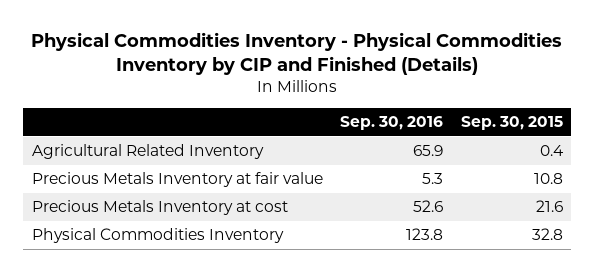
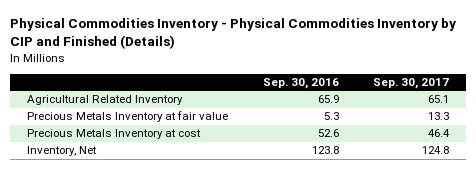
- | Sep. 30, 2016 | Sep. 30, 2015
+ | Sep. 30, 2016 | Sep. 30, 2017
- Physical Commodities Inventory | 123.8 | 32.8
+ Inventory, Net | 123.8 | 124.8

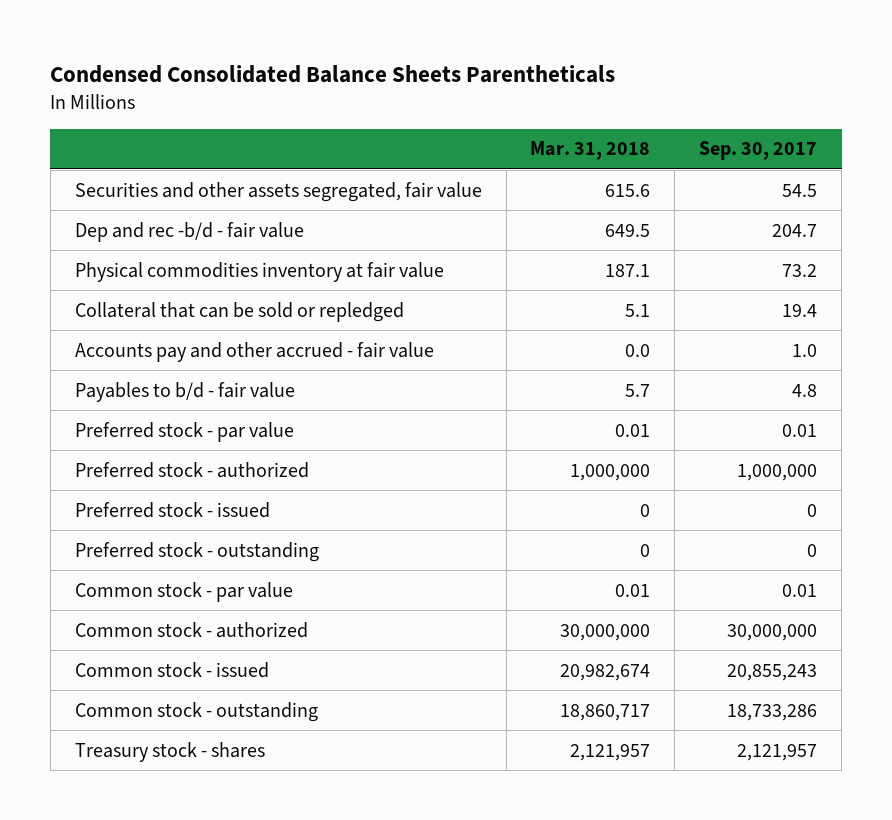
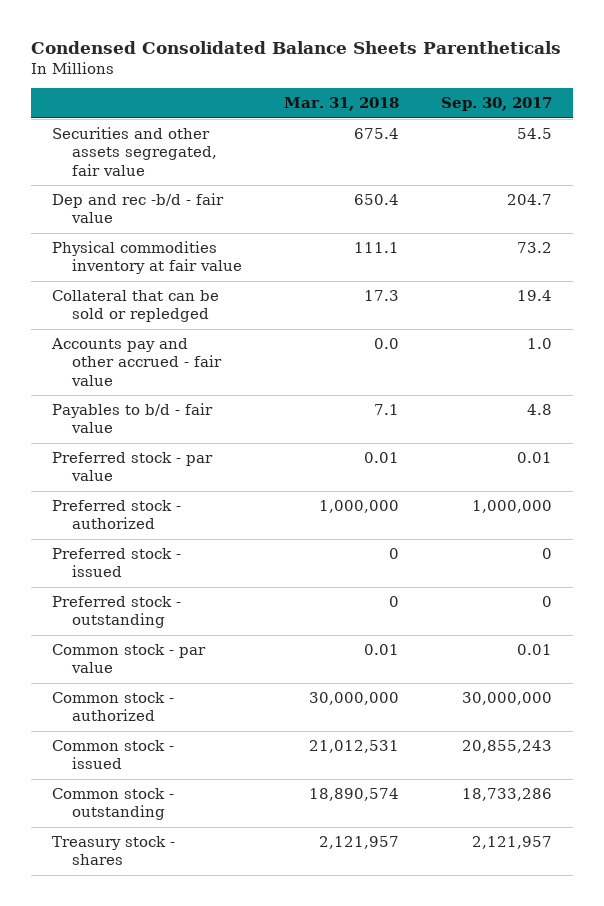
- Securities and other assets segregated, fair value | 615.6 | 54.5
- Dep and rec -b/d - fair value | 649.5 | 204.7
- Physical commodities inventory at fair value | 187.1 | 73.2
- Collateral that can be sold or repledged | 5.1 | 19.4
+ Securities and other assets segregated, fair value | 675.4 | 54.5
+ Dep and rec -b/d - fair value | 650.4 | 204.7
+ Physical commodities inventory at fair value | 111.1 | 73.2
+ Collateral that can be sold or repledged | 17.3 | 19.4
- Payables to b/d - fair value | 5.7 | 4.8
+ Payables to b/d - fair value | 7.1 | 4.8
- Common stock - issued | 20,982,674 | 20,855,243
- Common stock - outstanding | 18,860,717 | 18,733,286
+ Common stock - issued | 21,012,531 | 20,855,243
+ Common stock - outstanding | 18,890,574 | 18,733,286

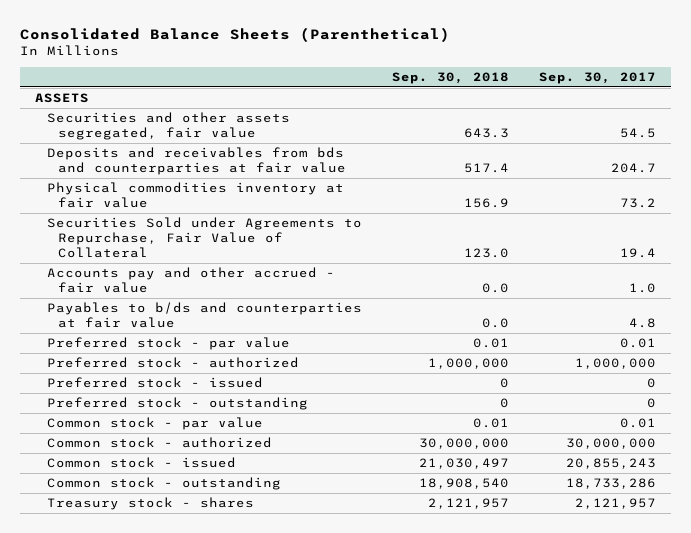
- Condensed Consolidated Balance Sheets Parentheticals
+ Consolidated Balance Sheets (Parenthetical)
- | Mar. 31, 2018 | Sep. 30, 2017
+ | Sep. 30, 2018 | Sep. 30, 2017
+ ASSETS
- Dep and rec -b/d - fair value | 650.4 | 204.7
+ Deposits and receivables from bds and counterparties at fair value | 517.4 | 204.7
- Collateral that can be sold or repledged | 17.3 | 19.4
+ Securities Sold under Agreements to Repurchase, Fair Value of Collateral | 123.0 | 19.4
- Payables to b/d - fair value | 7.1 | 4.8
+ Payables to b/ds and counterparties at fair value | 0.0 | 4.8

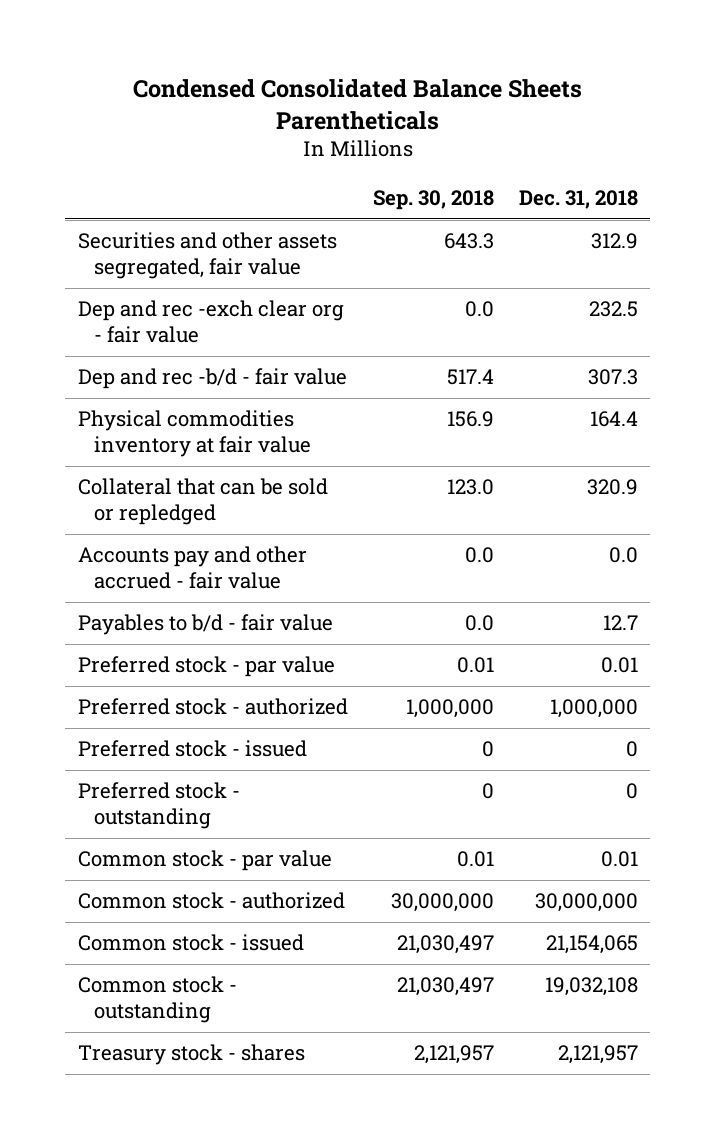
- Consolidated Balance Sheets (Parenthetical)
+ Condensed Consolidated Balance Sheets Parentheticals
- | Sep. 30, 2018 | Sep. 30, 2017
+ | Sep. 30, 2018 | Dec. 31, 2018
- ASSETS
- Deposits and receivables from bds and counterparties at fair value | 517.4 | 204.7
+ Dep and rec -exch clear org - fair value | 0.0 | 232.5
+ Dep and rec -b/d - fair value | 517.4 | 307.3
- Securities Sold under Agreements to Repurchase, Fair Value of Collateral | 123.0 | 19.4
+ Collateral that can be sold or repledged | 123.0 | 320.9
- Payables to b/ds and counterparties at fair value | 0.0 | 4.8
+ Payables to b/d - fair value | 0.0 | 12.7
- Common stock - outstanding | 18,908,540 | 18,733,286
+ Common stock - outstanding | 21,030,497 | 19,032,108

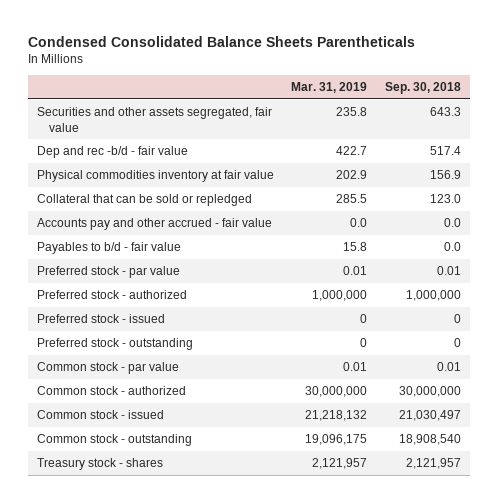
- | Sep. 30, 2018 | Dec. 31, 2018
+ | Mar. 31, 2019 | Sep. 30, 2018
- Dep and rec -exch clear org - fair value | 0.0 | 232.5
- Common stock - outstanding | 21,030,497 | 19,032,108
+ Common stock - outstanding | 19,096,175 | 18,908,540

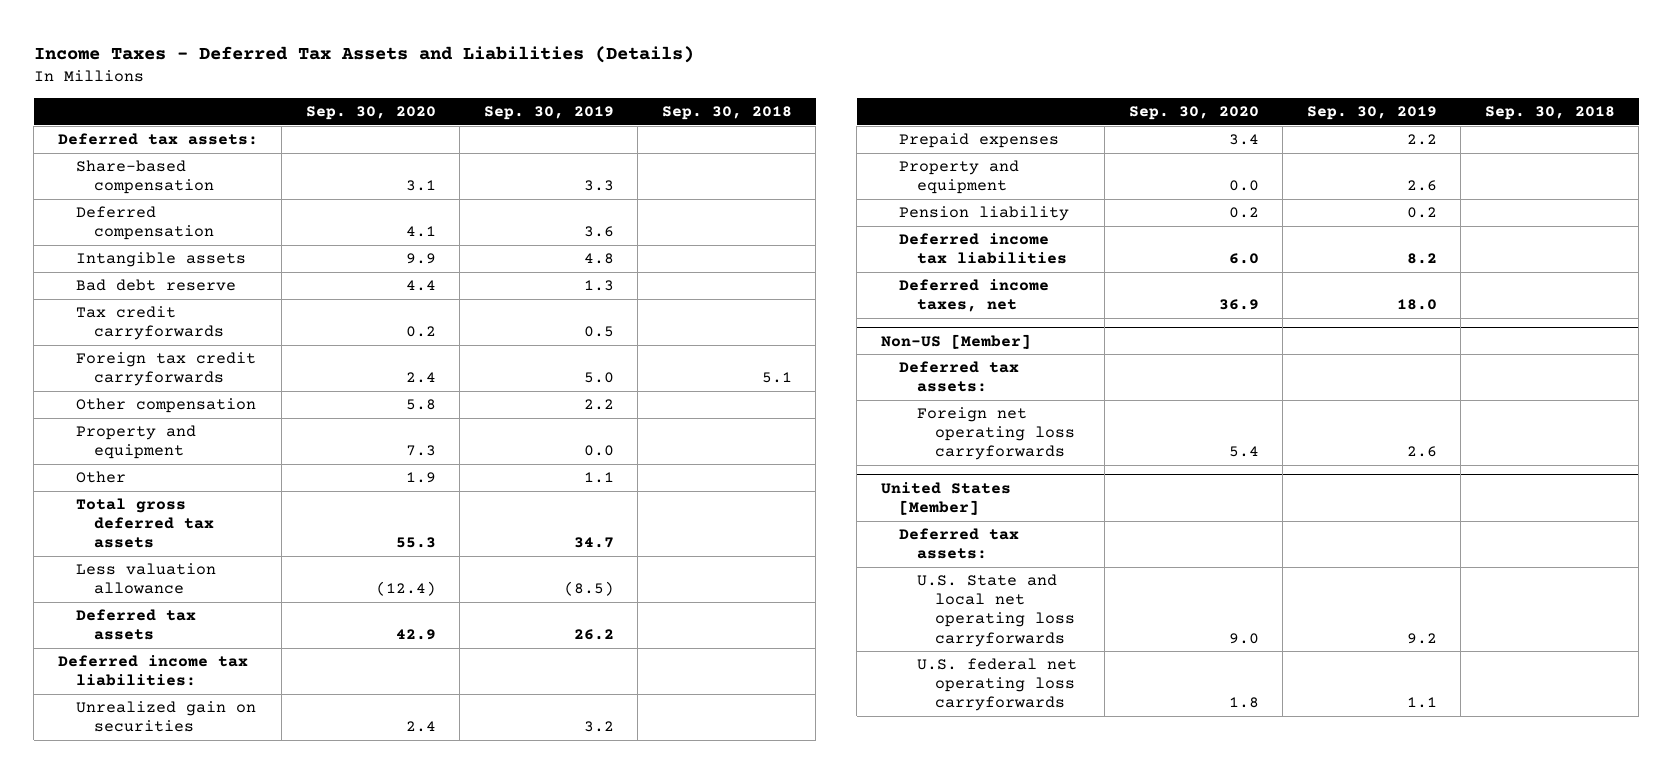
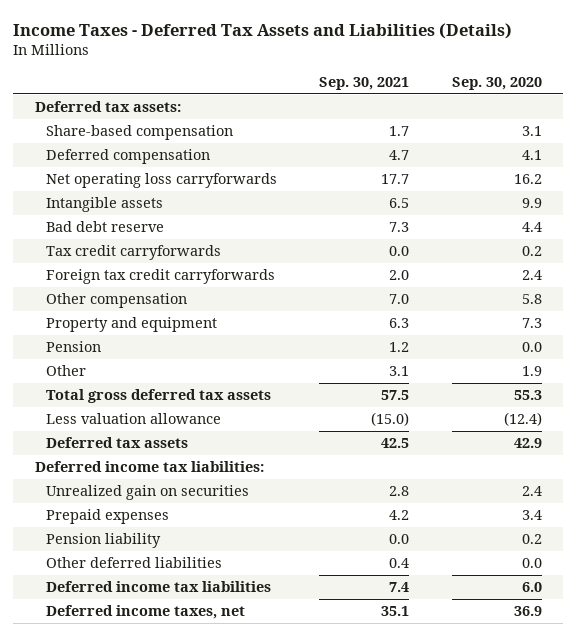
- | Sep. 30, 2020 | Sep. 30, 2019 | Sep. 30, 2018
+ | Sep. 30, 2021 | Sep. 30, 2020
+ Net operating loss carryforwards | 17.7 | 16.2
+ Pension | 1.2 | 0.0
- Property and equipment | 0.0 | 2.6 |
+ Other deferred liabilities | 0.4 | 0.0
- Non-US [Member]
- Deferred tax assets:
- Foreign net operating loss carryforwards | 5.4 | 2.6 |
- United States [Member]
- Deferred tax assets:
- U.S. State and local net operating loss carryforwards | 9.0 | 9.2 |
- U.S. federal net operating loss carryforwards | 1.8 | 1.1 |

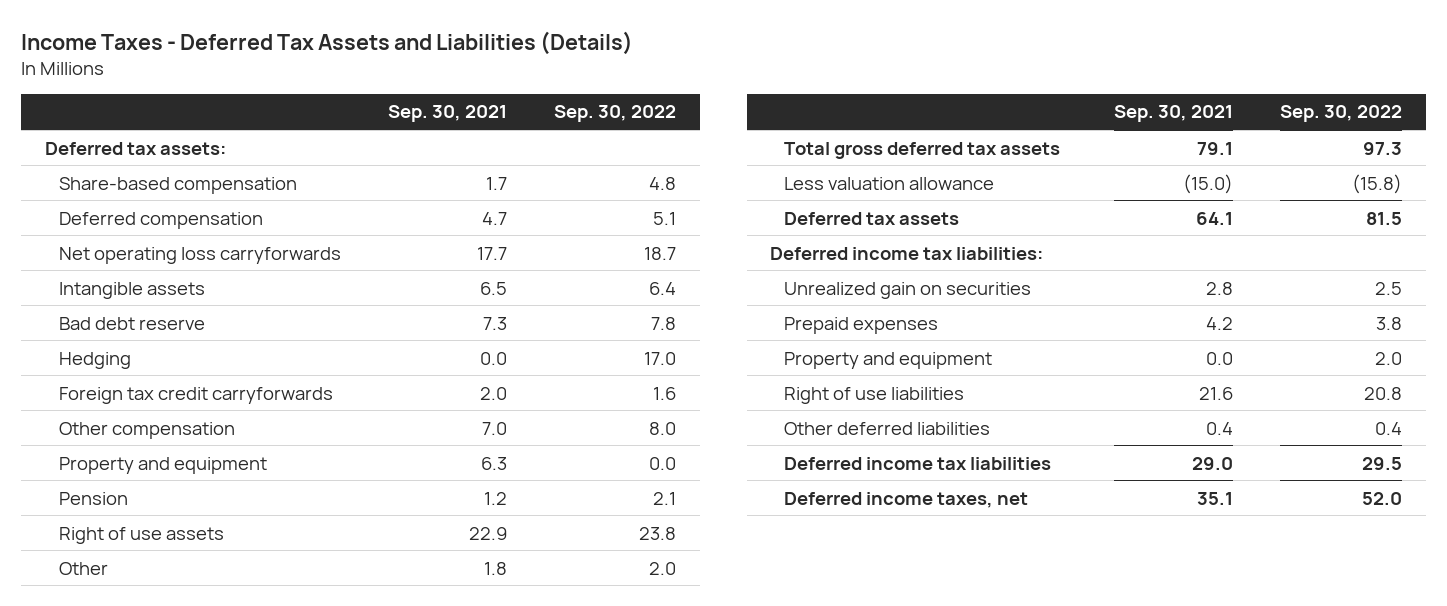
- | Sep. 30, 2021 | Sep. 30, 2020
+ | Sep. 30, 2021 | Sep. 30, 2022
- Tax credit carryforwards | 0.0 | 0.2
+ Hedging | 0.0 | 17.0
- Other | 3.1 | 1.9
- Total gross deferred tax assets | 57.5 | 55.3
+ Right of use assets | 22.9 | 23.8
+ Other | 1.8 | 2.0
+ Total gross deferred tax assets | 79.1 | 97.3
- Deferred tax assets | 42.5 | 42.9
+ Deferred tax assets | 64.1 | 81.5
- Pension liability | 0.0 | 0.2
+ Property and equipment | 0.0 | 2.0
+ Right of use liabilities | 21.6 | 20.8
- Deferred income tax liabilities | 7.4 | 6.0
+ Deferred income tax liabilities | 29.0 | 29.5

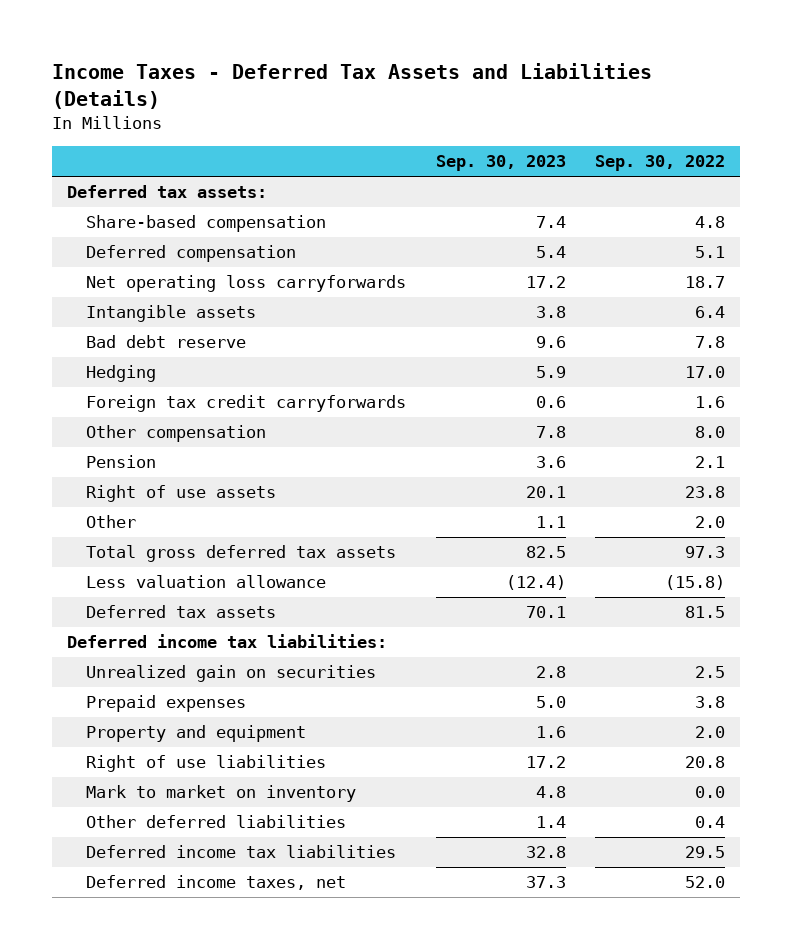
- | Sep. 30, 2021 | Sep. 30, 2022
+ | Sep. 30, 2023 | Sep. 30, 2022
- Property and equipment | 6.3 | 0.0
+ Mark to market on inventory | 4.8 | 0.0

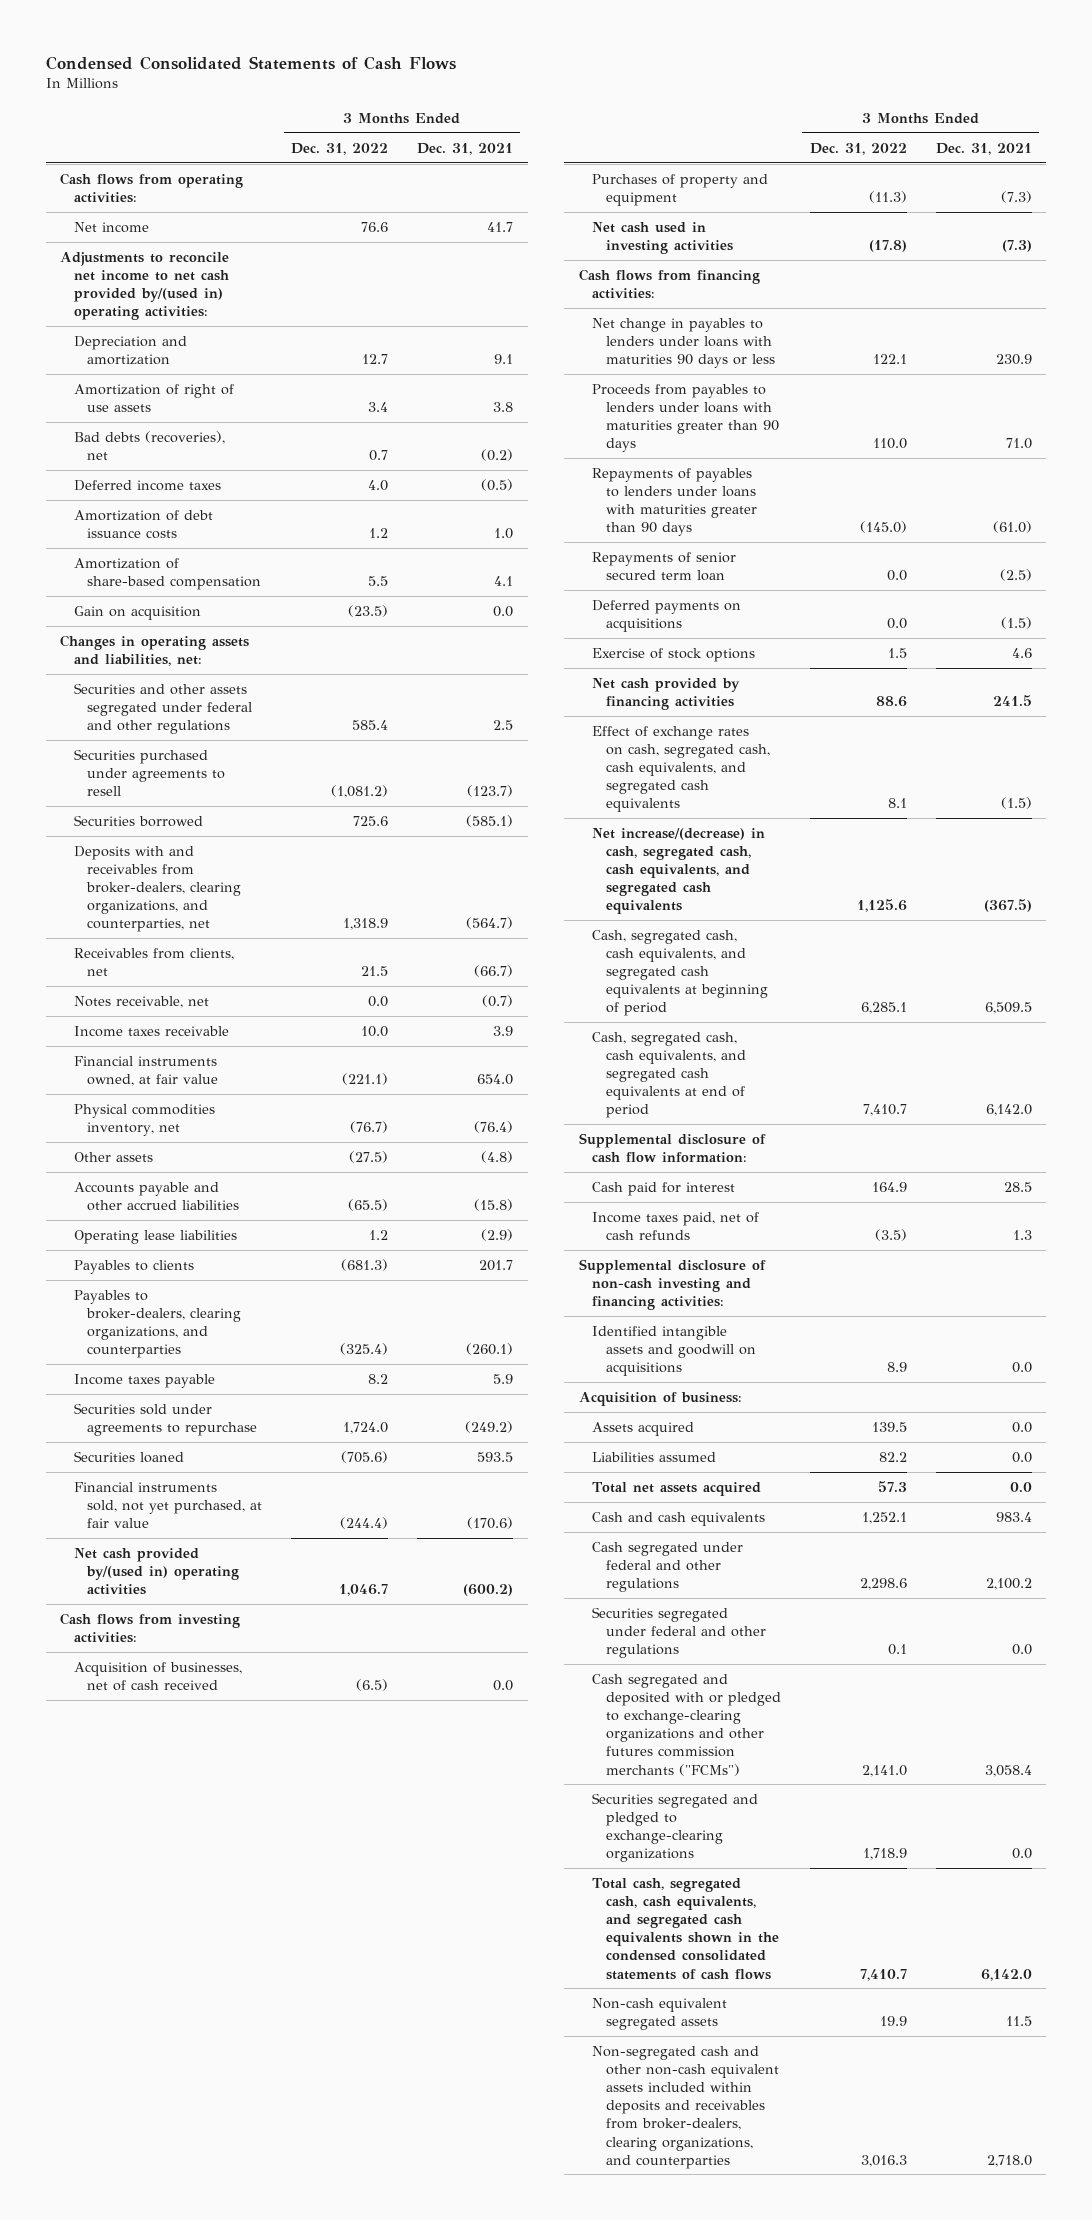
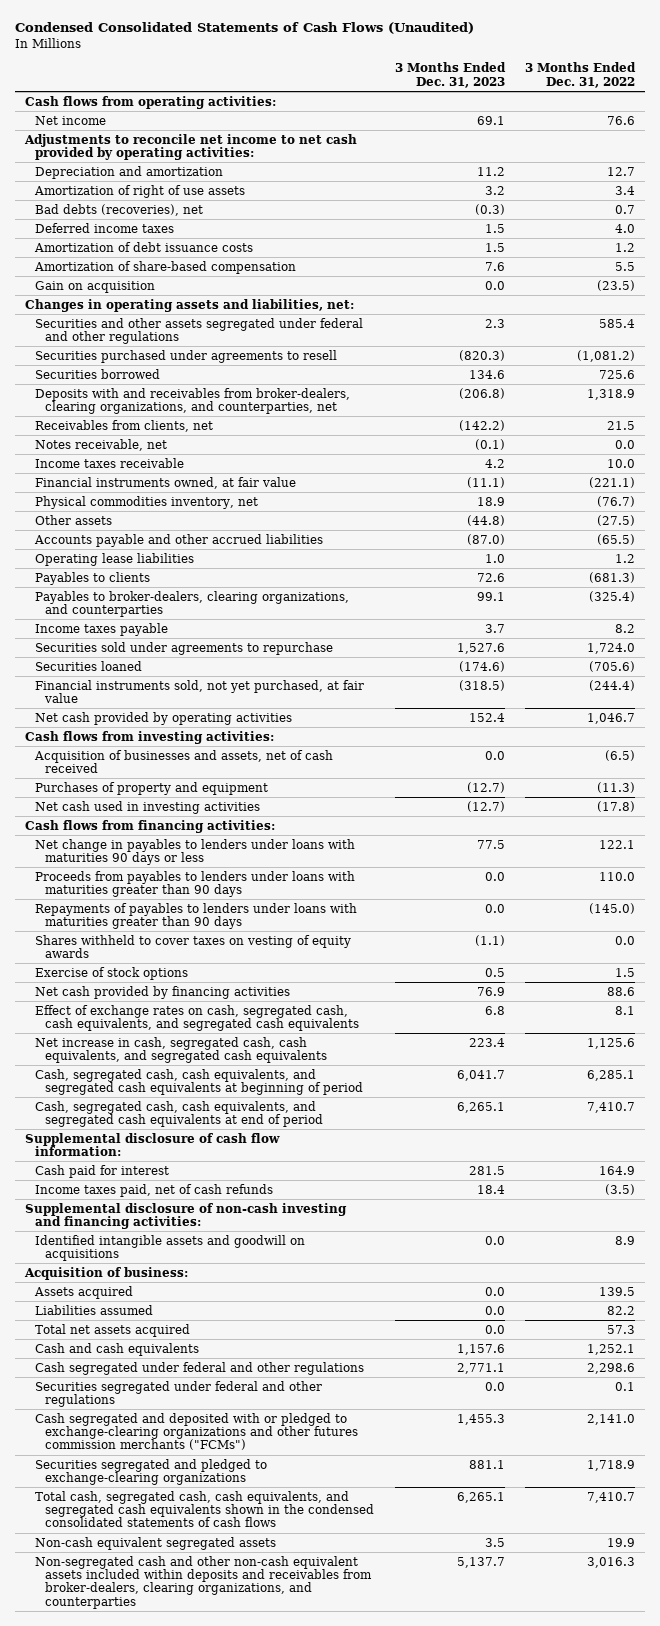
- Condensed Consolidated Statements of Cash Flows
+ Condensed Consolidated Statements of Cash Flows (Unaudited)
- | 3 Months Ended Dec. 31, 2022 | 3 Months Ended Dec. 31, 2021
+ | 3 Months Ended Dec. 31, 2023 | 3 Months Ended Dec. 31, 2022
- Adjustments to reconcile net income to net cash provided by/(used in) operating activities:
+ Adjustments to reconcile net income to net cash provided by operating activities:
- Net cash provided by/(used in) operating activities | 1,046.7 | (600.2)
+ Net cash provided by operating activities | 152.4 | 1,046.7
- Acquisition of businesses, net of cash received | (6.5) | 0.0
+ Acquisition of businesses and assets, net of cash received | 0.0 | (6.5)
- Repayments of senior secured term loan | 0.0 | (2.5)
- Deferred payments on acquisitions | 0.0 | (1.5)
+ Shares withheld to cover taxes on vesting of equity awards | (1.1) | 0.0
- Net increase/(decrease) in cash, segregated cash, cash equivalents, and segregated cash equivalents | 1,125.6 | (367.5)
+ Net increase in cash, segregated cash, cash equivalents, and segregated cash equivalents | 223.4 | 1,125.6

